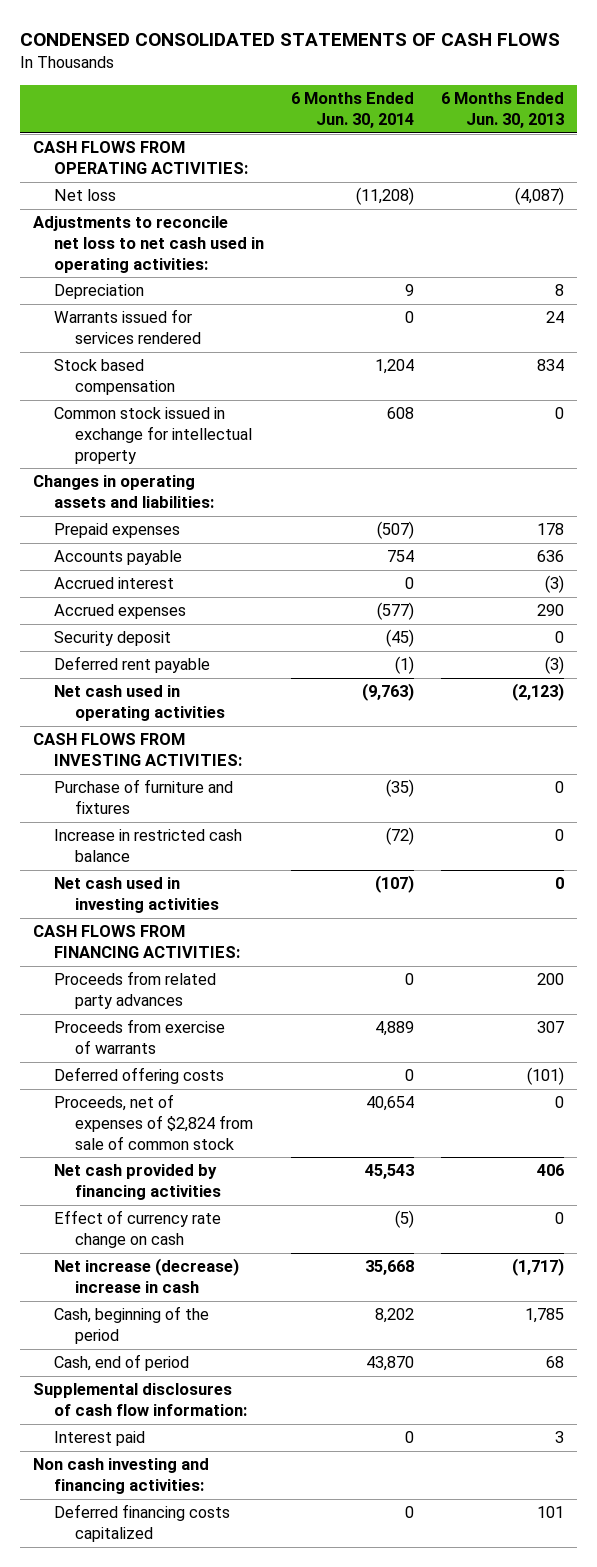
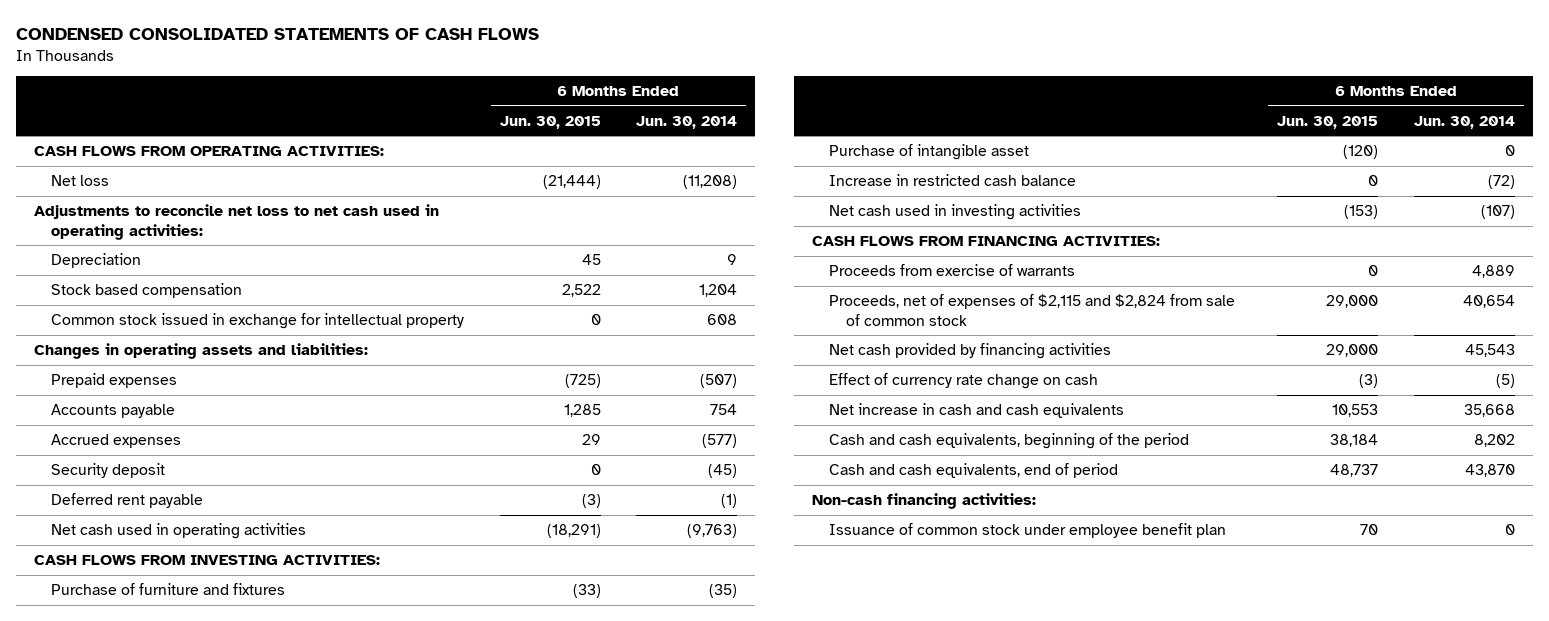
- | 6 Months Ended Jun. 30, 2014 | 6 Months Ended Jun. 30, 2013
+ | 6 Months Ended Jun. 30, 2015 | 6 Months Ended Jun. 30, 2014
- Warrants issued for services rendered | 0 | 24
- Accrued interest | 0 | (3)
+ Purchase of intangible asset | (120) | 0
- Proceeds from related party advances | 0 | 200
- Deferred offering costs | 0 | (101)
- Proceeds, net of expenses of $2,824 from sale of common stock | 40,654 | 0
+ Proceeds, net of expenses of $2,115 and $2,824 from sale of common stock | 29,000 | 40,654
- Net increase (decrease) increase in cash | 35,668 | (1,717)
- Cash, beginning of the period | 8,202 | 1,785
- Cash, end of period | 43,870 | 68
- Supplemental disclosures of cash flow information:
- Interest paid | 0 | 3
- Non cash investing and financing activities:
- Deferred financing costs capitalized | 0 | 101
+ Net increase in cash and cash equivalents | 10,553 | 35,668
+ Cash and cash equivalents, beginning of the period | 38,184 | 8,202
+ Cash and cash equivalents, end of period | 48,737 | 43,870
+ Non-cash financing activities:
+ Issuance of common stock under employee benefit plan | 70 | 0

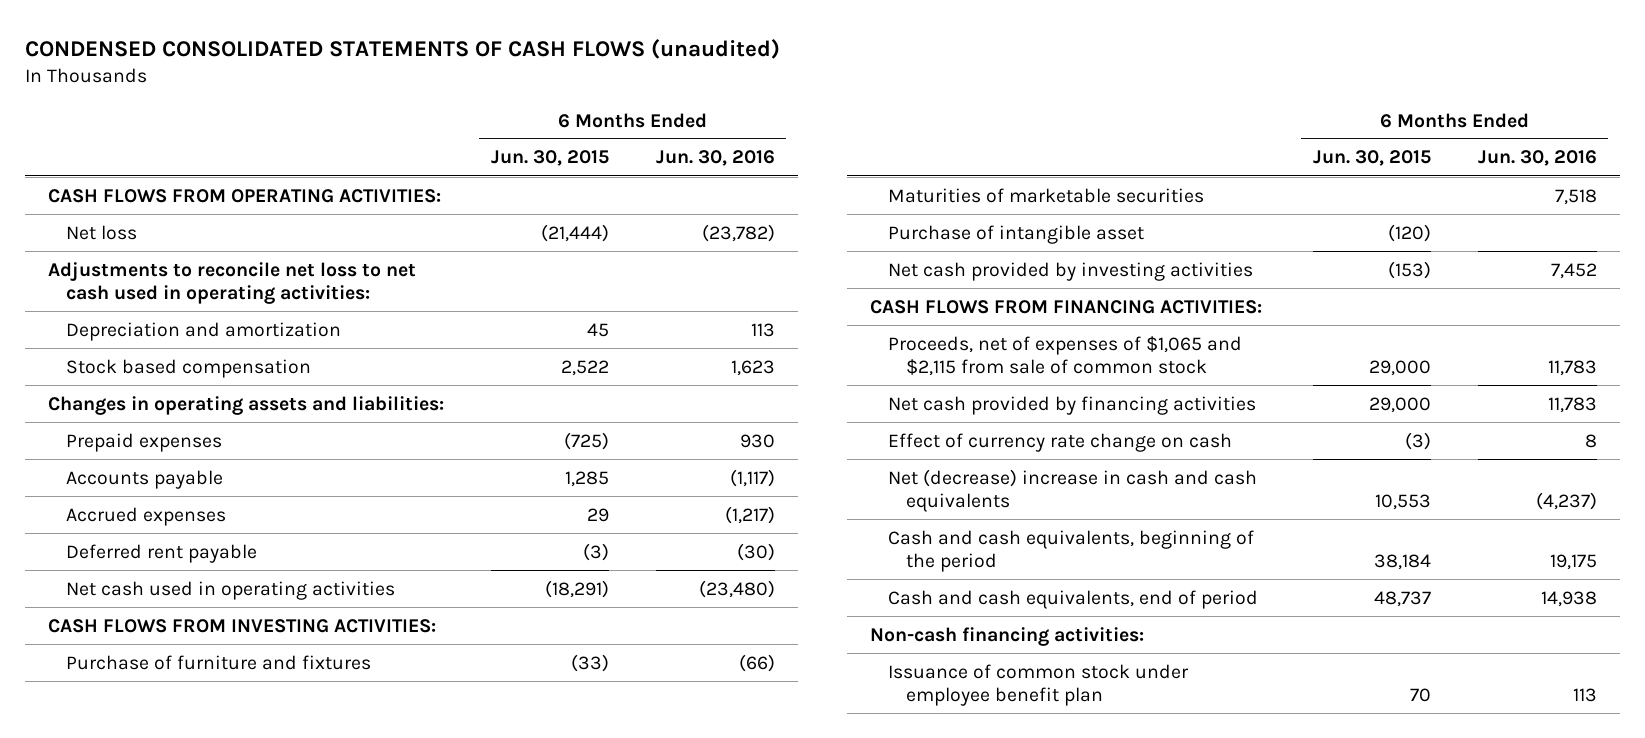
- CONDENSED CONSOLIDATED STATEMENTS OF CASH FLOWS
+ CONDENSED CONSOLIDATED STATEMENTS OF CASH FLOWS (unaudited)
- | 6 Months Ended Jun. 30, 2015 | 6 Months Ended Jun. 30, 2014
+ | 6 Months Ended Jun. 30, 2015 | 6 Months Ended Jun. 30, 2016
- Depreciation | 45 | 9
+ Depreciation and amortization | 45 | 113
- Common stock issued in exchange for intellectual property | 0 | 608
- Security deposit | 0 | (45)
+ Maturities of marketable securities | | 7,518
- Increase in restricted cash balance | 0 | (72)
- Net cash used in investing activities | (153) | (107)
+ Net cash provided by investing activities | (153) | 7,452
- Proceeds from exercise of warrants | 0 | 4,889
- Proceeds, net of expenses of $2,115 and $2,824 from sale of common stock | 29,000 | 40,654
+ Proceeds, net of expenses of $1,065 and $2,115 from sale of common stock | 29,000 | 11,783
- Net increase in cash and cash equivalents | 10,553 | 35,668
+ Net (decrease) increase in cash and cash equivalents | 10,553 | (4,237)

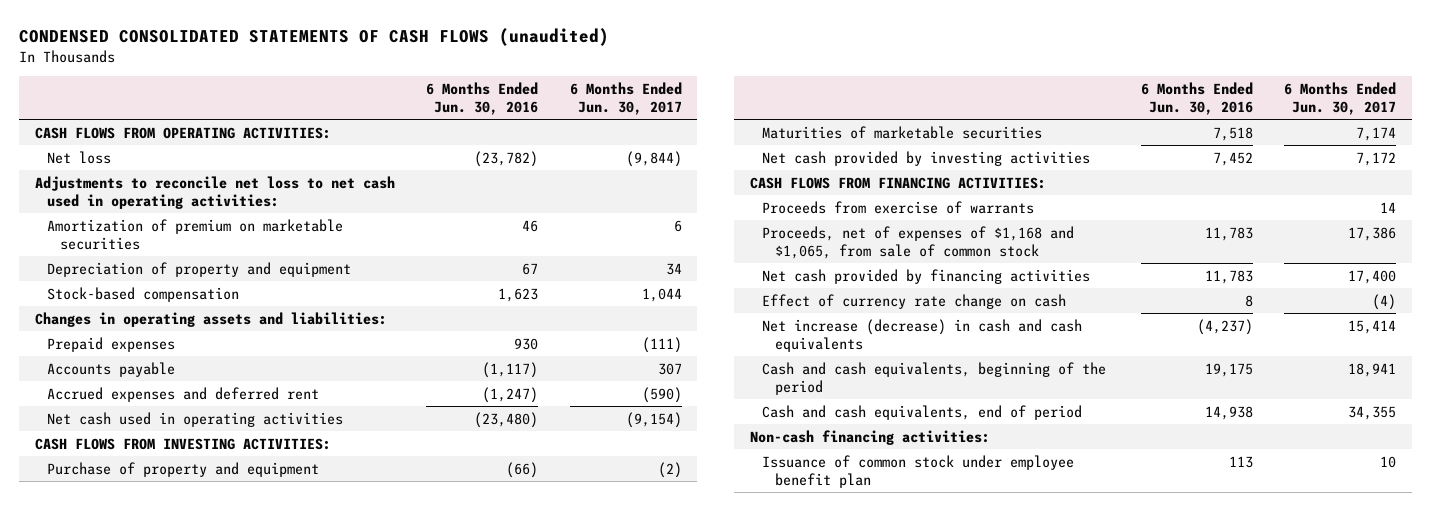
- | 6 Months Ended Jun. 30, 2015 | 6 Months Ended Jun. 30, 2016
+ | 6 Months Ended Jun. 30, 2016 | 6 Months Ended Jun. 30, 2017
- Depreciation and amortization | 45 | 113
- Stock based compensation | 2,522 | 1,623
+ Amortization of premium on marketable securities | 46 | 6
+ Depreciation of property and equipment | 67 | 34
+ Stock-based compensation | 1,623 | 1,044
- Accrued expenses | 29 | (1,217)
- Deferred rent payable | (3) | (30)
+ Accrued expenses and deferred rent | (1,247) | (590)
- Purchase of furniture and fixtures | (33) | (66)
+ Purchase of property and equipment | (66) | (2)
- Purchase of intangible asset | (120) |
- Proceeds, net of expenses of $1,065 and $2,115 from sale of common stock | 29,000 | 11,783
+ Proceeds from exercise of warrants | | 14
+ Proceeds, net of expenses of $1,168 and $1,065, from sale of common stock | 11,783 | 17,386
- Net (decrease) increase in cash and cash equivalents | 10,553 | (4,237)
+ Net increase (decrease) in cash and cash equivalents | (4,237) | 15,414

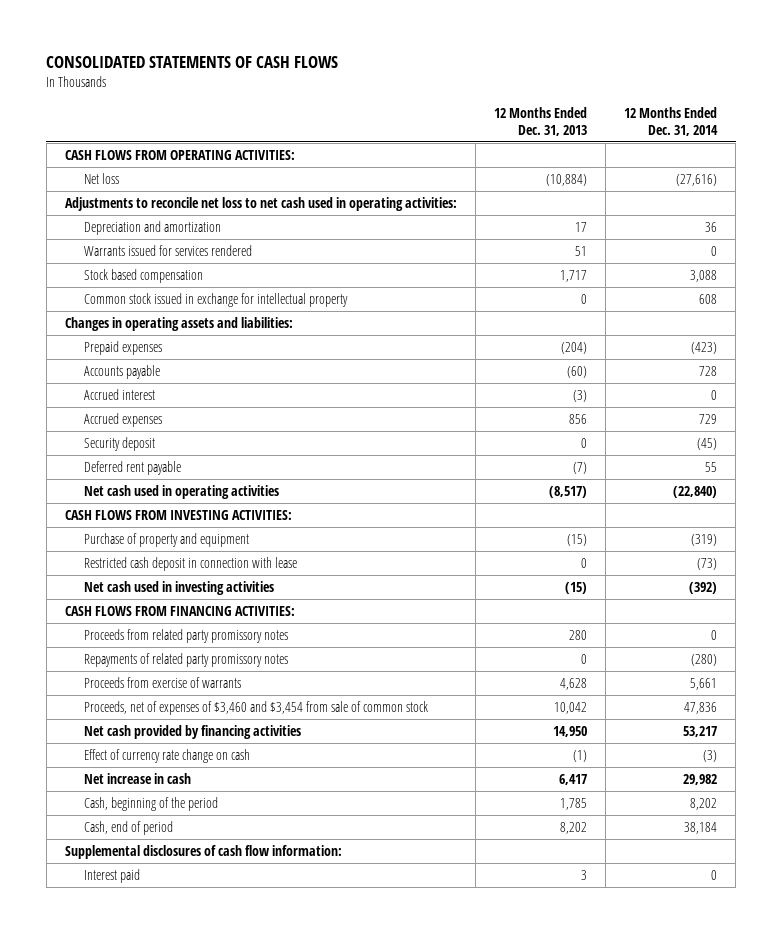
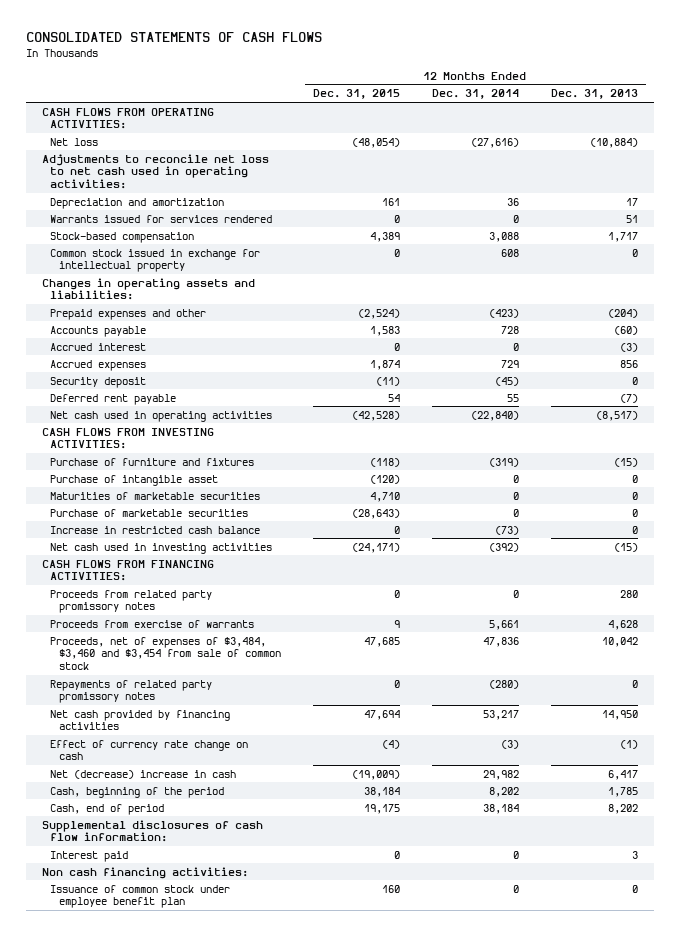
- | 12 Months Ended Dec. 31, 2013 | 12 Months Ended Dec. 31, 2014
+ | 12 Months Ended Dec. 31, 2015 | 12 Months Ended Dec. 31, 2014 | 12 Months Ended Dec. 31, 2013
- Stock based compensation | 1,717 | 3,088
+ Stock-based compensation | 4,389 | 3,088 | 1,717
- Prepaid expenses | (204) | (423)
+ Prepaid expenses and other | (2,524) | (423) | (204)
- Purchase of property and equipment | (15) | (319)
- Restricted cash deposit in connection with lease | 0 | (73)
+ Purchase of furniture and fixtures | (118) | (319) | (15)
+ Purchase of intangible asset | (120) | 0 | 0
+ Maturities of marketable securities | 4,710 | 0 | 0
+ Purchase of marketable securities | (28,643) | 0 | 0
+ Increase in restricted cash balance | 0 | (73) | 0
- Proceeds, net of expenses of $3,460 and $3,454 from sale of common stock | 10,042 | 47,836
+ Proceeds, net of expenses of $3,484, $3,460 and $3,454 from sale of common stock | 47,685 | 47,836 | 10,042
moved down: Repayments of related party promissory notes | 0 | (280) | 0
- Net increase in cash | 6,417 | 29,982
+ Net (decrease) increase in cash | (19,009) | 29,982 | 6,417
+ Non cash financing activities:
+ Issuance of common stock under employee benefit plan | 160 | 0 | 0

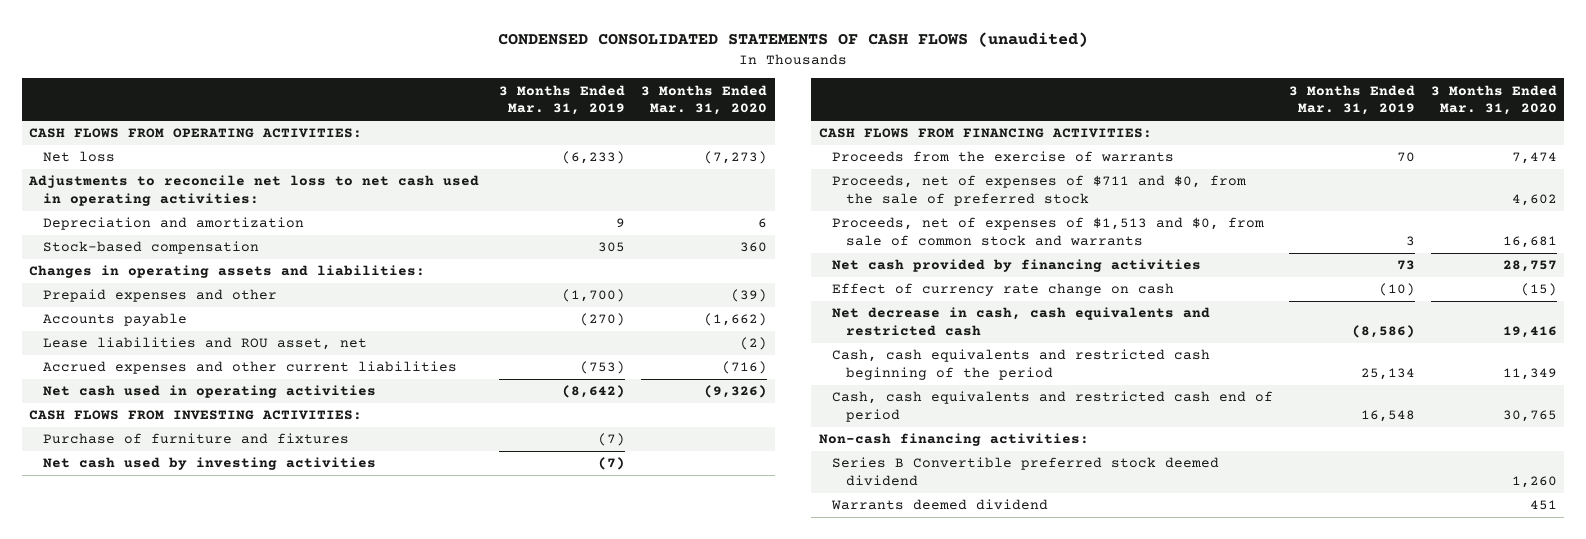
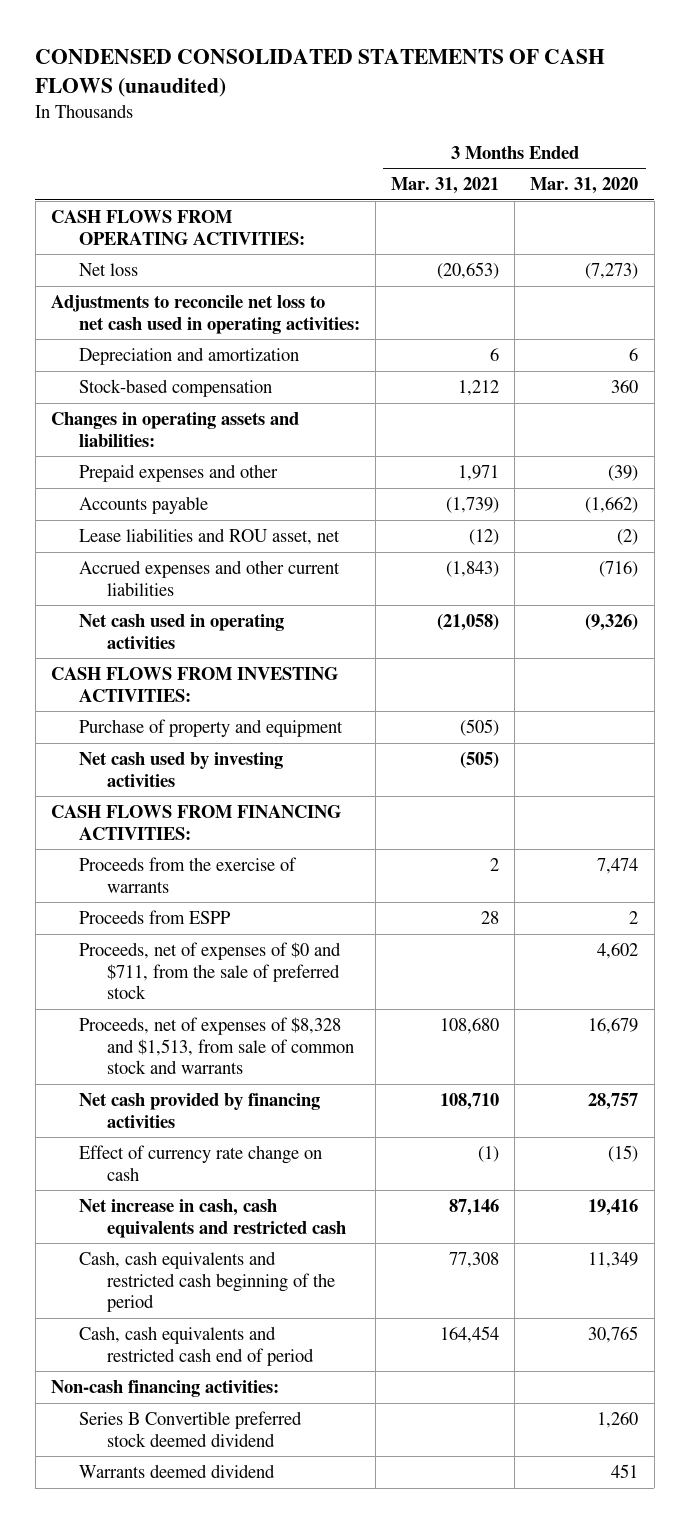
- | 3 Months Ended Mar. 31, 2019 | 3 Months Ended Mar. 31, 2020
+ | 3 Months Ended Mar. 31, 2021 | 3 Months Ended Mar. 31, 2020
- Purchase of furniture and fixtures | (7) |
+ Purchase of property and equipment | (505) |
- Proceeds, net of expenses of $711 and $0, from the sale of preferred stock | | 4,602
- Proceeds, net of expenses of $1,513 and $0, from sale of common stock and warrants | 3 | 16,681
+ Proceeds from ESPP | 28 | 2
+ Proceeds, net of expenses of $0 and $711, from the sale of preferred stock | | 4,602
+ Proceeds, net of expenses of $8,328 and $1,513, from sale of common stock and warrants | 108,680 | 16,679
- Net decrease in cash, cash equivalents and restricted cash | (8,586) | 19,416
+ Net increase in cash, cash equivalents and restricted cash | 87,146 | 19,416

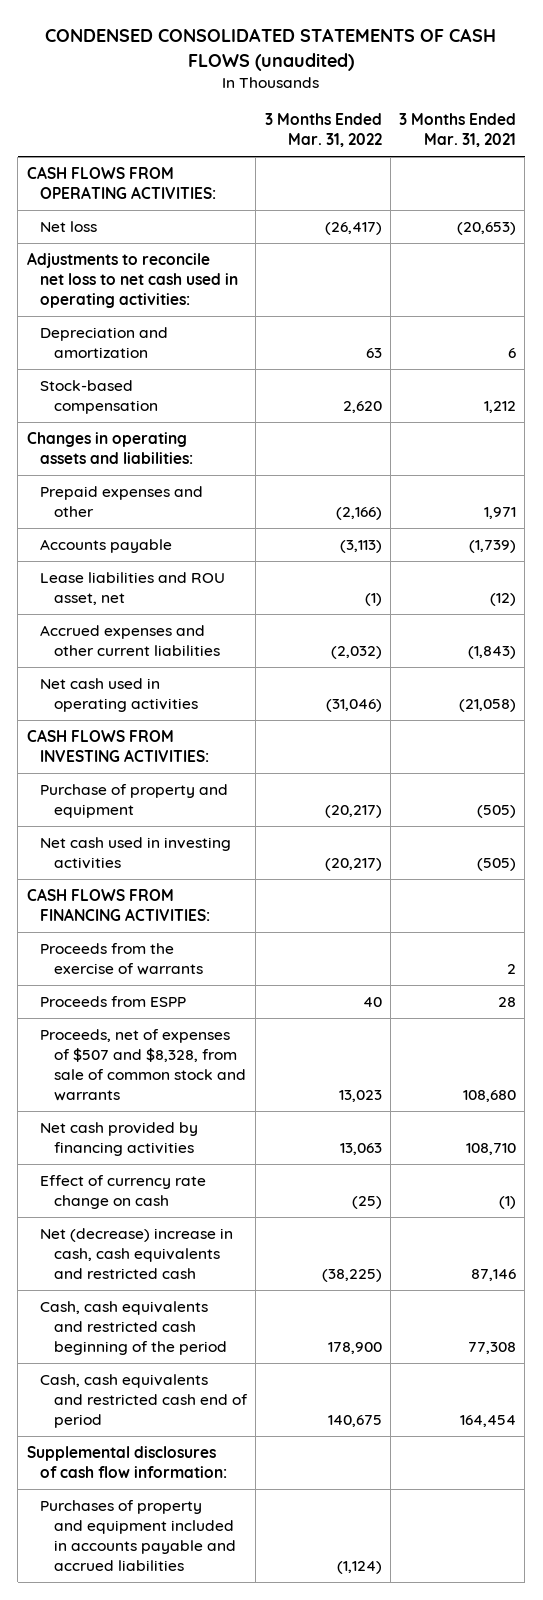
- | 3 Months Ended Mar. 31, 2021 | 3 Months Ended Mar. 31, 2020
+ | 3 Months Ended Mar. 31, 2022 | 3 Months Ended Mar. 31, 2021
- Net cash used by investing activities | (505) |
+ Net cash used in investing activities | (20,217) | (505)
- Proceeds, net of expenses of $0 and $711, from the sale of preferred stock | | 4,602
- Proceeds, net of expenses of $8,328 and $1,513, from sale of common stock and warrants | 108,680 | 16,679
+ Proceeds, net of expenses of $507 and $8,328, from sale of common stock and warrants | 13,023 | 108,680
- Net increase in cash, cash equivalents and restricted cash | 87,146 | 19,416
+ Net (decrease) increase in cash, cash equivalents and restricted cash | (38,225) | 87,146
- Non-cash financing activities:
- Series B Convertible preferred stock deemed dividend | | 1,260
- Warrants deemed dividend | | 451
+ Supplemental disclosures of cash flow information:
+ Purchases of property and equipment included in accounts payable and accrued liabilities | (1,124) |

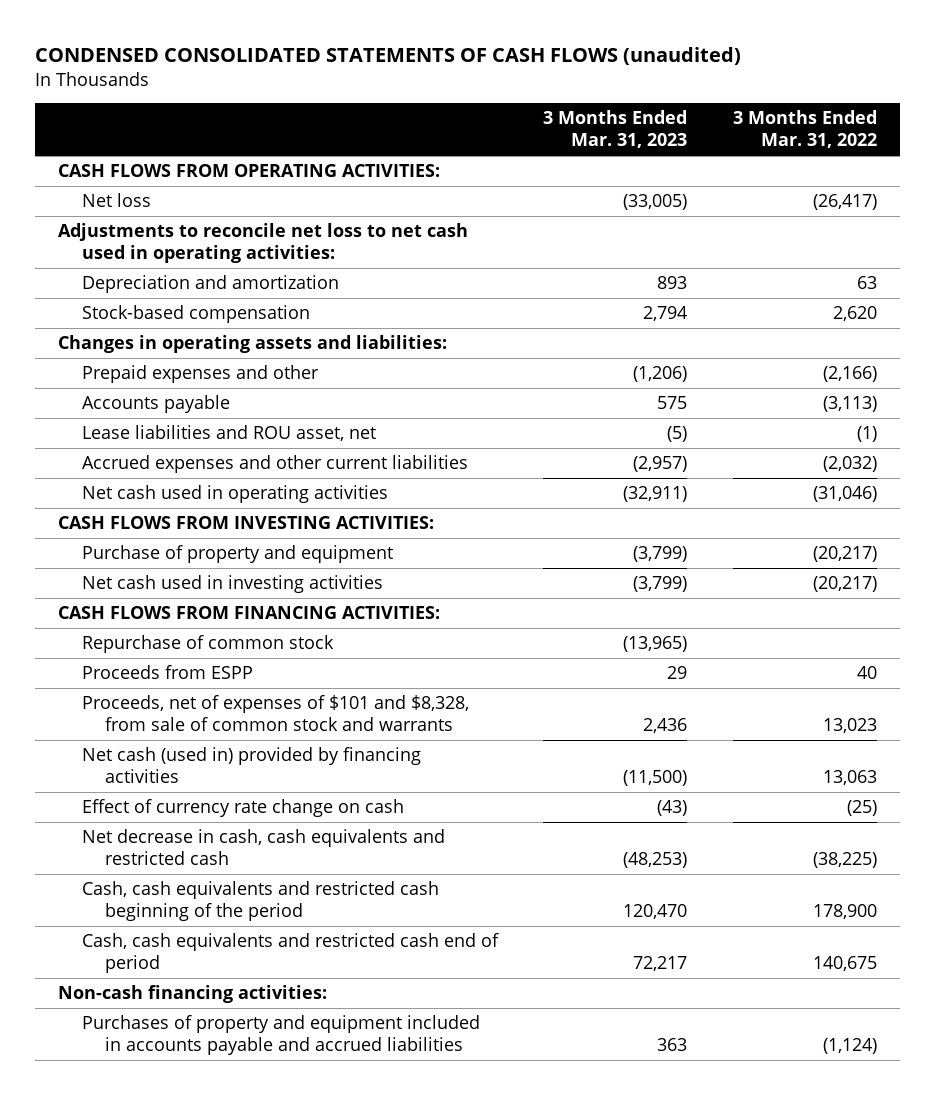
- | 3 Months Ended Mar. 31, 2022 | 3 Months Ended Mar. 31, 2021
+ | 3 Months Ended Mar. 31, 2023 | 3 Months Ended Mar. 31, 2022
- Proceeds from the exercise of warrants | | 2
+ Repurchase of common stock | (13,965) |
- Proceeds, net of expenses of $507 and $8,328, from sale of common stock and warrants | 13,023 | 108,680
- Net cash provided by financing activities | 13,063 | 108,710
+ Proceeds, net of expenses of $101 and $8,328, from sale of common stock and warrants | 2,436 | 13,023
+ Net cash (used in) provided by financing activities | (11,500) | 13,063
- Net (decrease) increase in cash, cash equivalents and restricted cash | (38,225) | 87,146
+ Net decrease in cash, cash equivalents and restricted cash | (48,253) | (38,225)
- Supplemental disclosures of cash flow information:
+ Non-cash financing activities:

